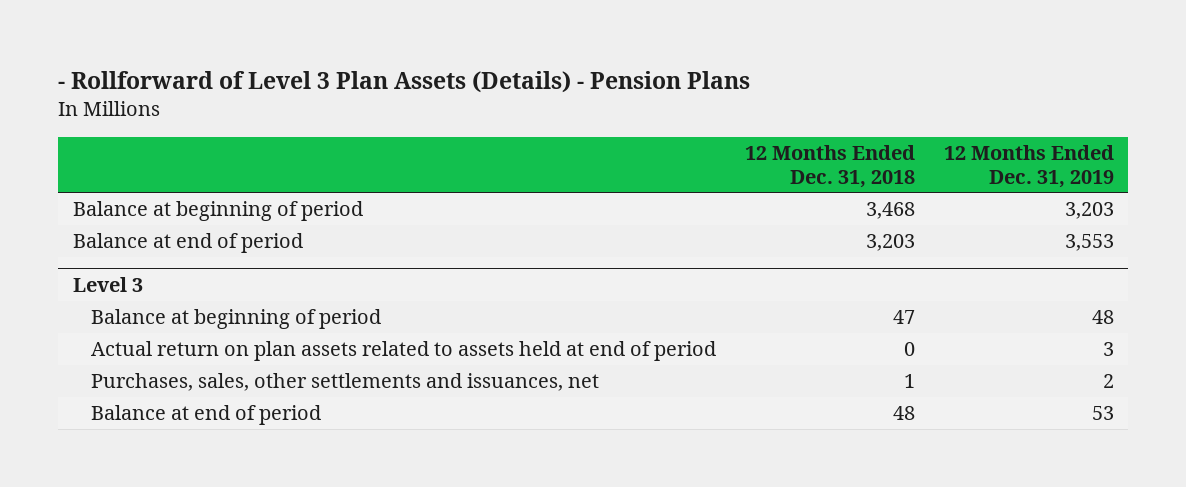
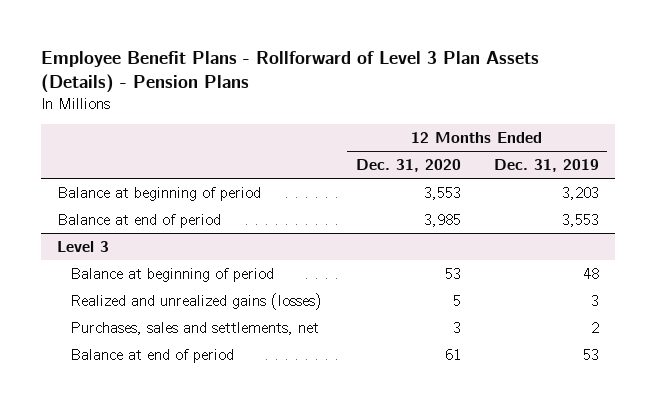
- - Rollforward of Level 3 Plan Assets (Details) - Pension Plans
+ Employee Benefit Plans - Rollforward of Level 3 Plan Assets (Details) - Pension Plans
- | 12 Months Ended Dec. 31, 2018 | 12 Months Ended Dec. 31, 2019
+ | 12 Months Ended Dec. 31, 2020 | 12 Months Ended Dec. 31, 2019
@ Level 3
- Actual return on plan assets related to assets held at end of period | 0 | 3
- Purchases, sales, other settlements and issuances, net | 1 | 2
+ Realized and unrealized gains (losses) | 5 | 3
+ Purchases, sales and settlements, net | 3 | 2

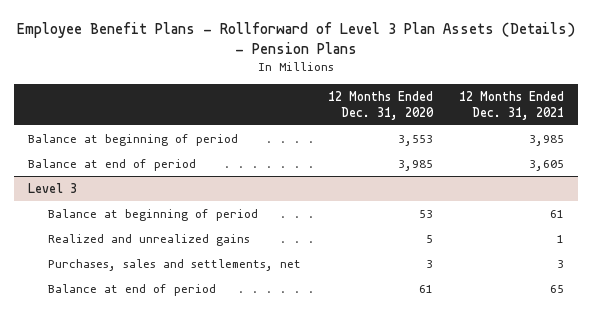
- | 12 Months Ended Dec. 31, 2020 | 12 Months Ended Dec. 31, 2019
+ | 12 Months Ended Dec. 31, 2020 | 12 Months Ended Dec. 31, 2021
@ Level 3
- Realized and unrealized gains (losses) | 5 | 3
+ Realized and unrealized gains | 5 | 1

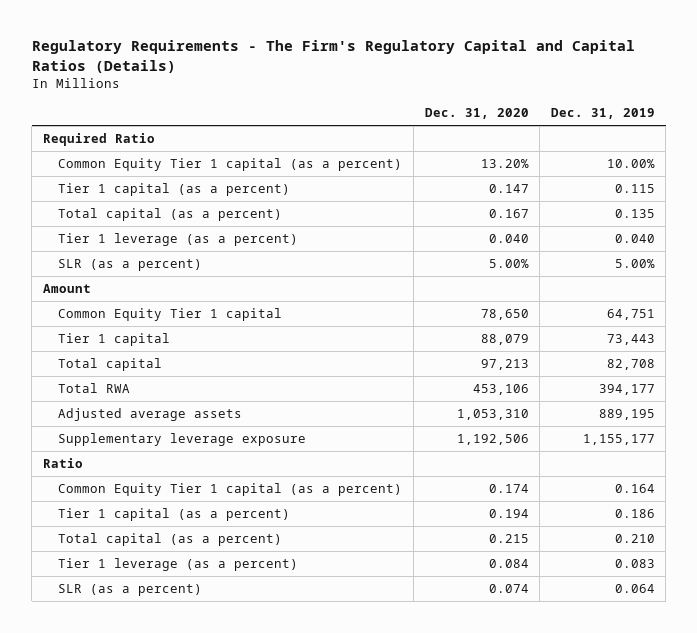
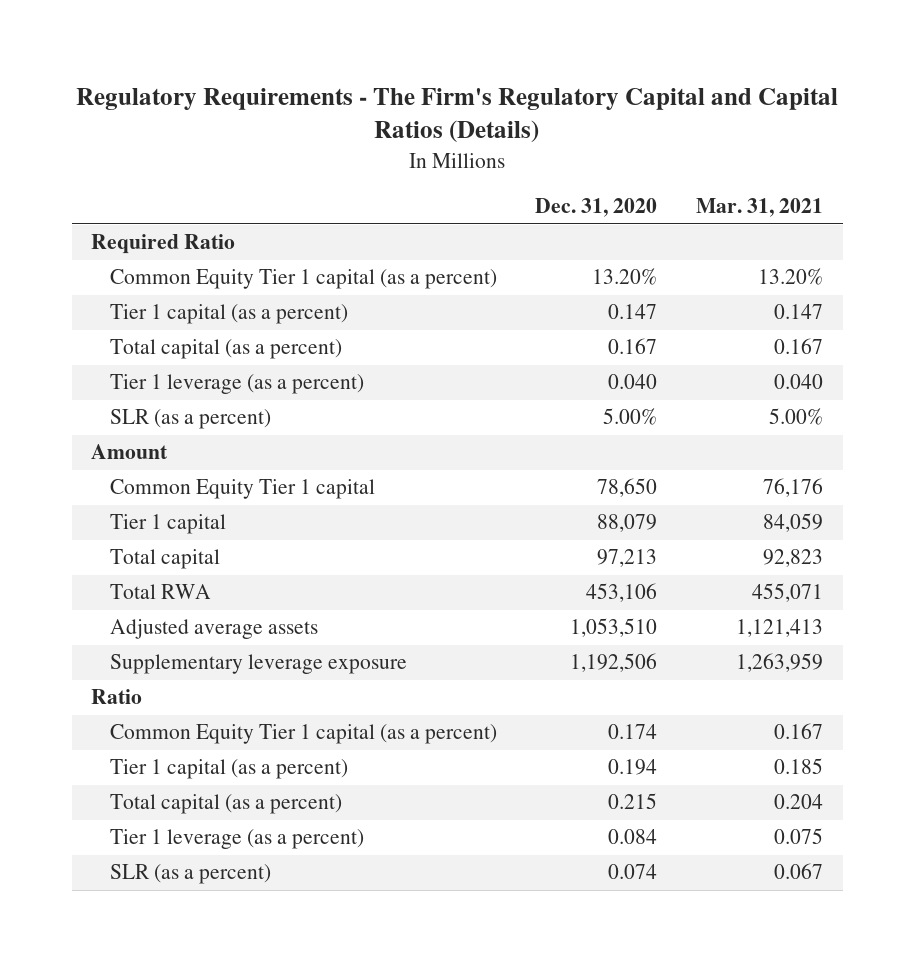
- | Dec. 31, 2020 | Dec. 31, 2019
+ | Dec. 31, 2020 | Mar. 31, 2021
- Adjusted average assets | 1,053,310 | 889,195
+ Adjusted average assets | 1,053,510 | 1,121,413

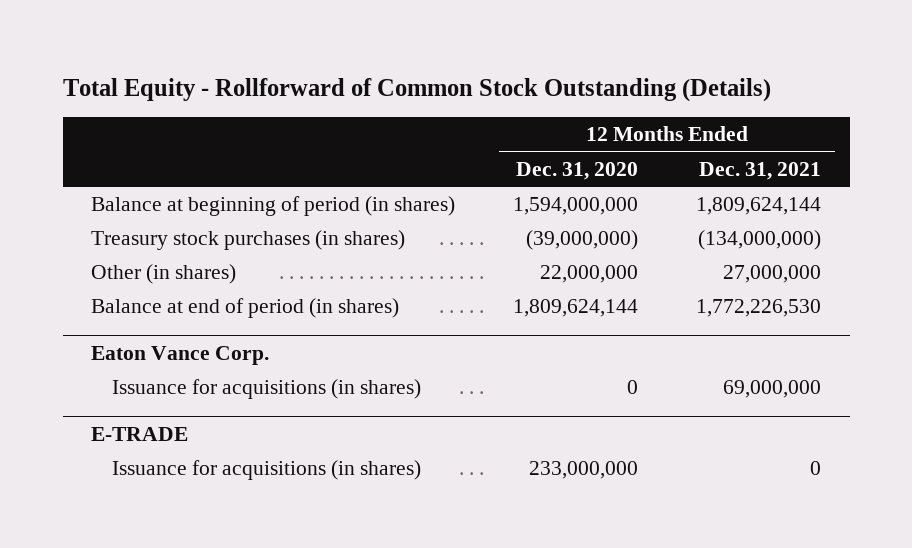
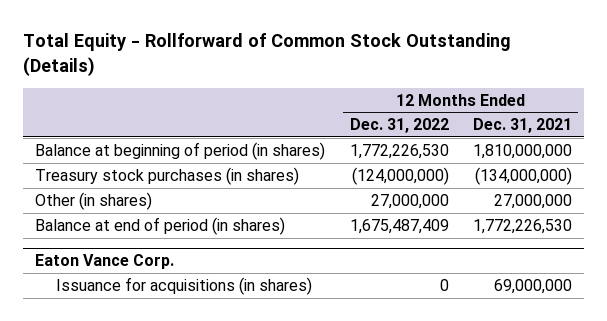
- | 12 Months Ended Dec. 31, 2020 | 12 Months Ended Dec. 31, 2021
+ | 12 Months Ended Dec. 31, 2022 | 12 Months Ended Dec. 31, 2021
- Balance at beginning of period (in shares) | 1,594,000,000 | 1,809,624,144
+ Balance at beginning of period (in shares) | 1,772,226,530 | 1,810,000,000
- E-TRADE
- Issuance for acquisitions (in shares) | 233,000,000 | 0

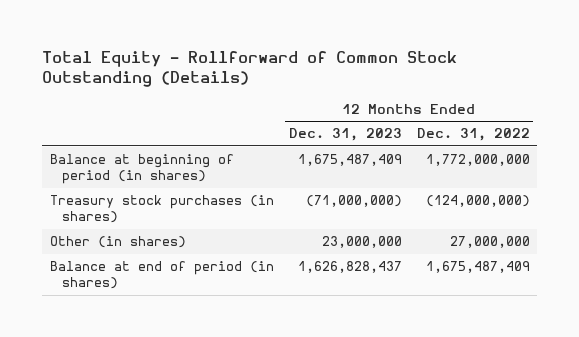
- | 12 Months Ended Dec. 31, 2022 | 12 Months Ended Dec. 31, 2021
+ | 12 Months Ended Dec. 31, 2023 | 12 Months Ended Dec. 31, 2022
- Balance at beginning of period (in shares) | 1,772,226,530 | 1,810,000,000
+ Balance at beginning of period (in shares) | 1,675,487,409 | 1,772,000,000
- Eaton Vance Corp.
- Issuance for acquisitions (in shares) | 0 | 69,000,000

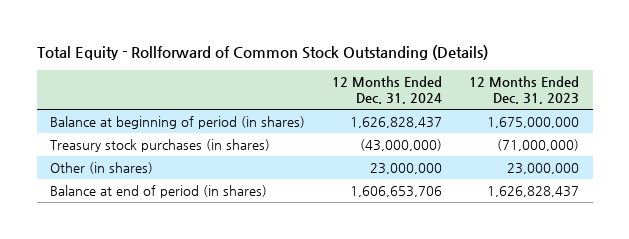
- | 12 Months Ended Dec. 31, 2023 | 12 Months Ended Dec. 31, 2022
+ | 12 Months Ended Dec. 31, 2024 | 12 Months Ended Dec. 31, 2023
- Balance at beginning of period (in shares) | 1,675,487,409 | 1,772,000,000
+ Balance at beginning of period (in shares) | 1,626,828,437 | 1,675,000,000

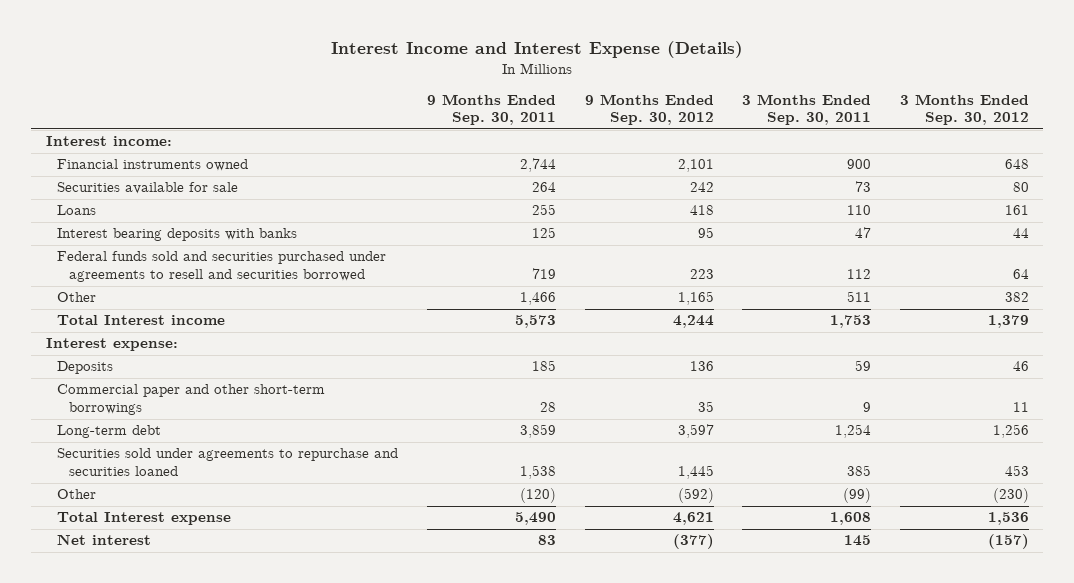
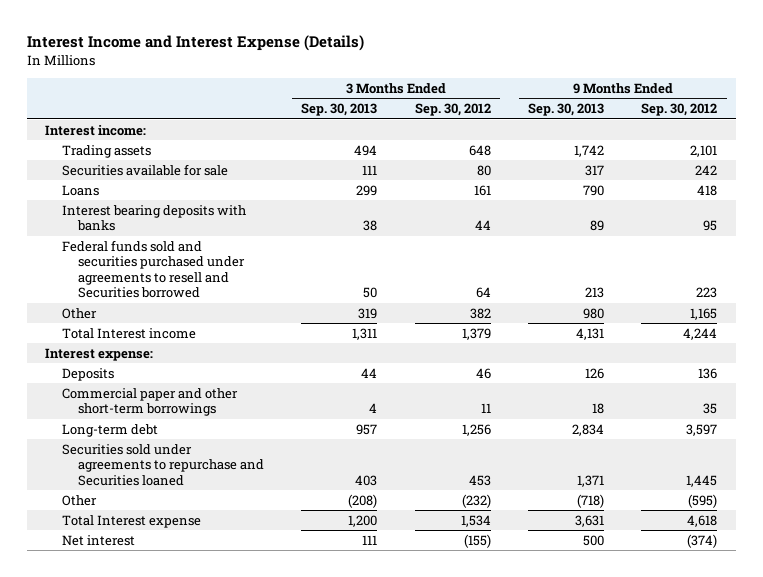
- | 9 Months Ended Sep. 30, 2011 | 9 Months Ended Sep. 30, 2012 | 3 Months Ended Sep. 30, 2011 | 3 Months Ended Sep. 30, 2012
+ | 3 Months Ended Sep. 30, 2013 | 3 Months Ended Sep. 30, 2012 | 9 Months Ended Sep. 30, 2013 | 9 Months Ended Sep. 30, 2012
- Financial instruments owned | 2,744 | 2,101 | 900 | 648
+ Trading assets | 494 | 648 | 1,742 | 2,101
- Federal funds sold and securities purchased under agreements to resell and securities borrowed | 719 | 223 | 112 | 64
+ Federal funds sold and securities purchased under agreements to resell and Securities borrowed | 50 | 64 | 213 | 223
- Securities sold under agreements to repurchase and securities loaned | 1,538 | 1,445 | 385 | 453
- Other | (120) | (592) | (99) | (230)
- Total Interest expense | 5,490 | 4,621 | 1,608 | 1,536
- Net interest | 83 | (377) | 145 | (157)
+ Securities sold under agreements to repurchase and Securities loaned | 403 | 453 | 1,371 | 1,445
+ Other | (208) | (232) | (718) | (595)
+ Total Interest expense | 1,200 | 1,534 | 3,631 | 4,618
+ Net interest | 111 | (155) | 500 | (374)

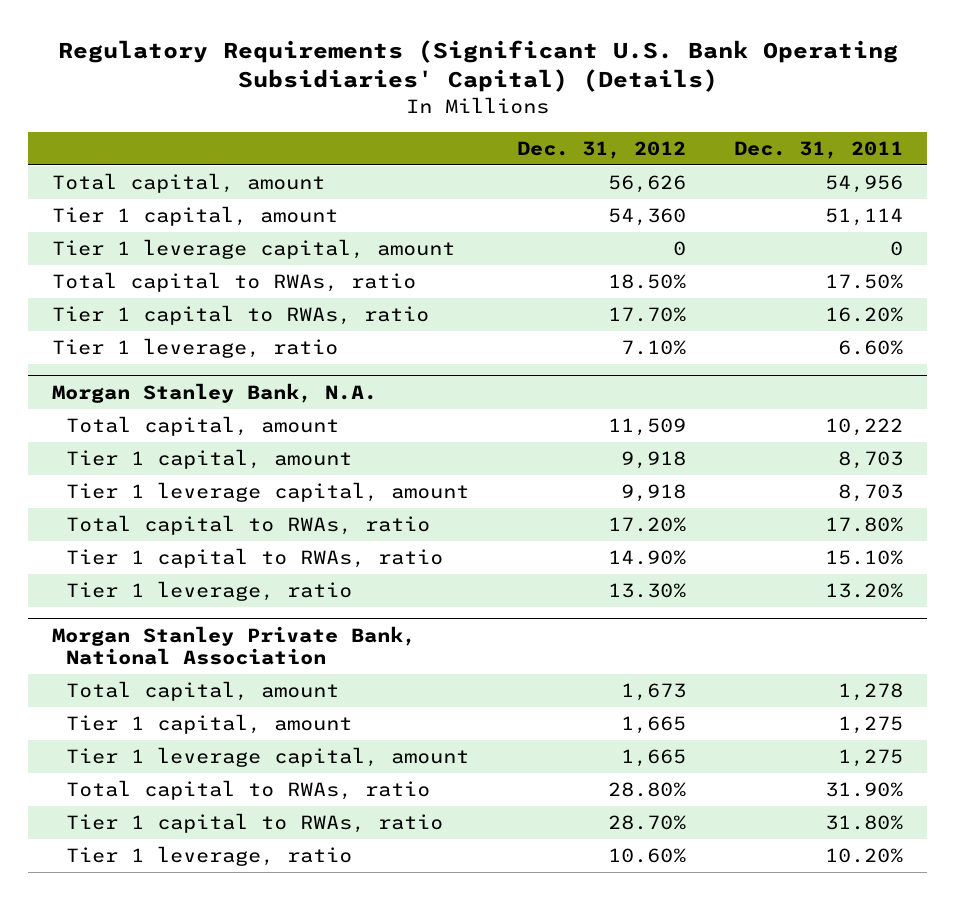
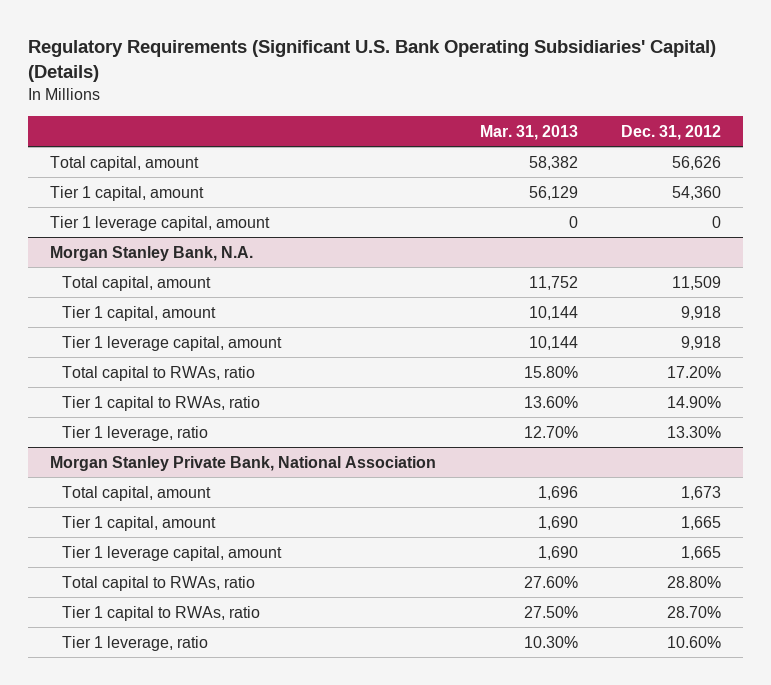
- | Dec. 31, 2012 | Dec. 31, 2011
+ | Mar. 31, 2013 | Dec. 31, 2012
- Total capital to RWAs, ratio | 18.50% | 17.50%
- Tier 1 capital to RWAs, ratio | 17.70% | 16.20%
- Tier 1 leverage, ratio | 7.10% | 6.60%

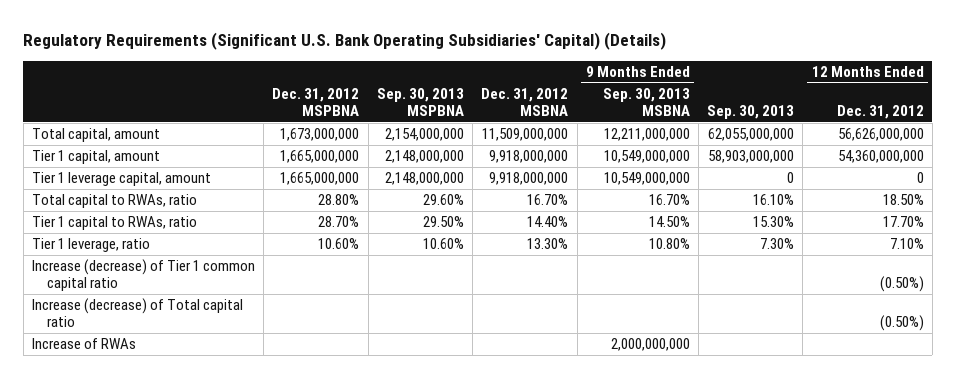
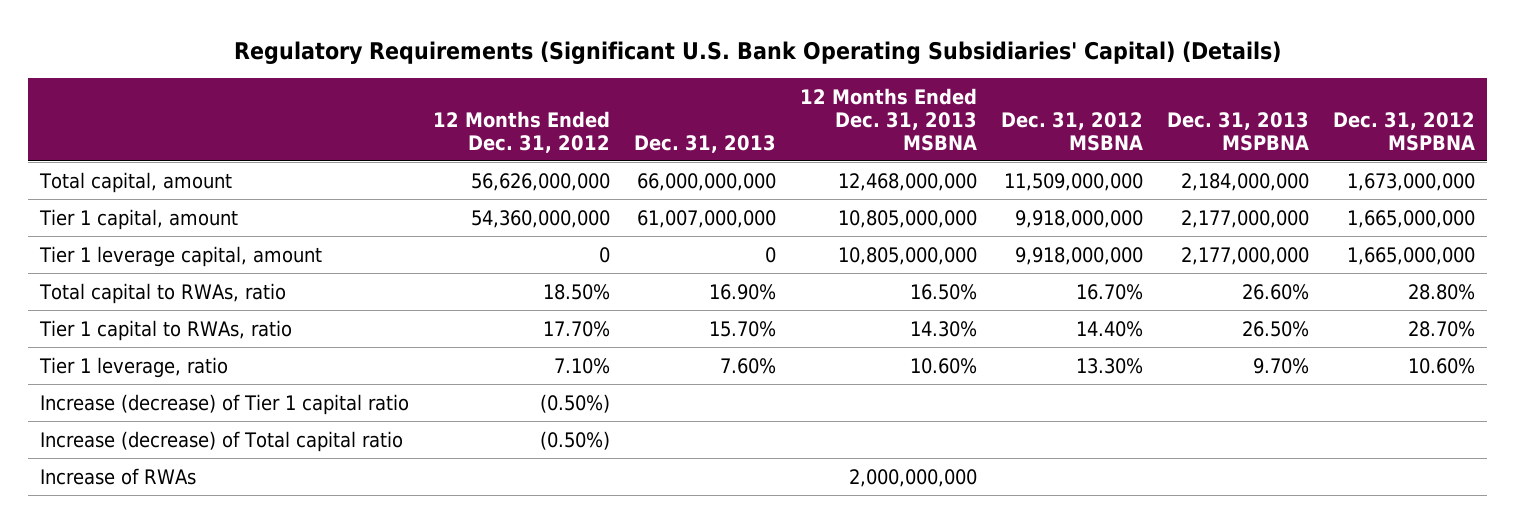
- | Dec. 31, 2012 MSPBNA | Sep. 30, 2013 MSPBNA | Dec. 31, 2012 MSBNA | 9 Months Ended Sep. 30, 2013 MSBNA | Sep. 30, 2013 | 12 Months Ended Dec. 31, 2012
+ | 12 Months Ended Dec. 31, 2012 | Dec. 31, 2013 | 12 Months Ended Dec. 31, 2013 MSBNA | Dec. 31, 2012 MSBNA | Dec. 31, 2013 MSPBNA | Dec. 31, 2012 MSPBNA
- Increase (decrease) of Tier 1 common capital ratio | | | | | | (0.50%)
+ Increase (decrease) of Tier 1 capital ratio | (0.50%) | | | | |

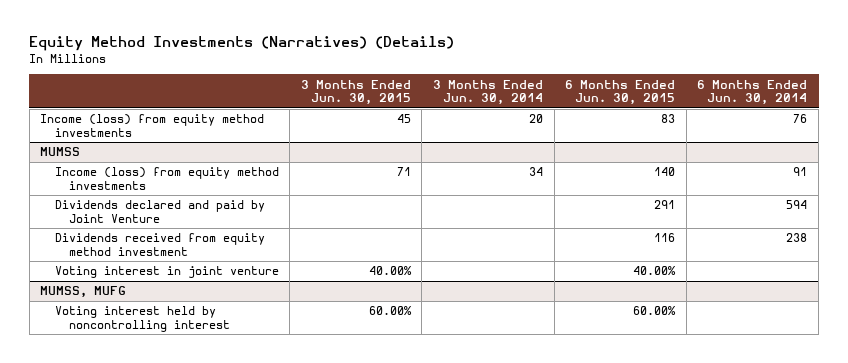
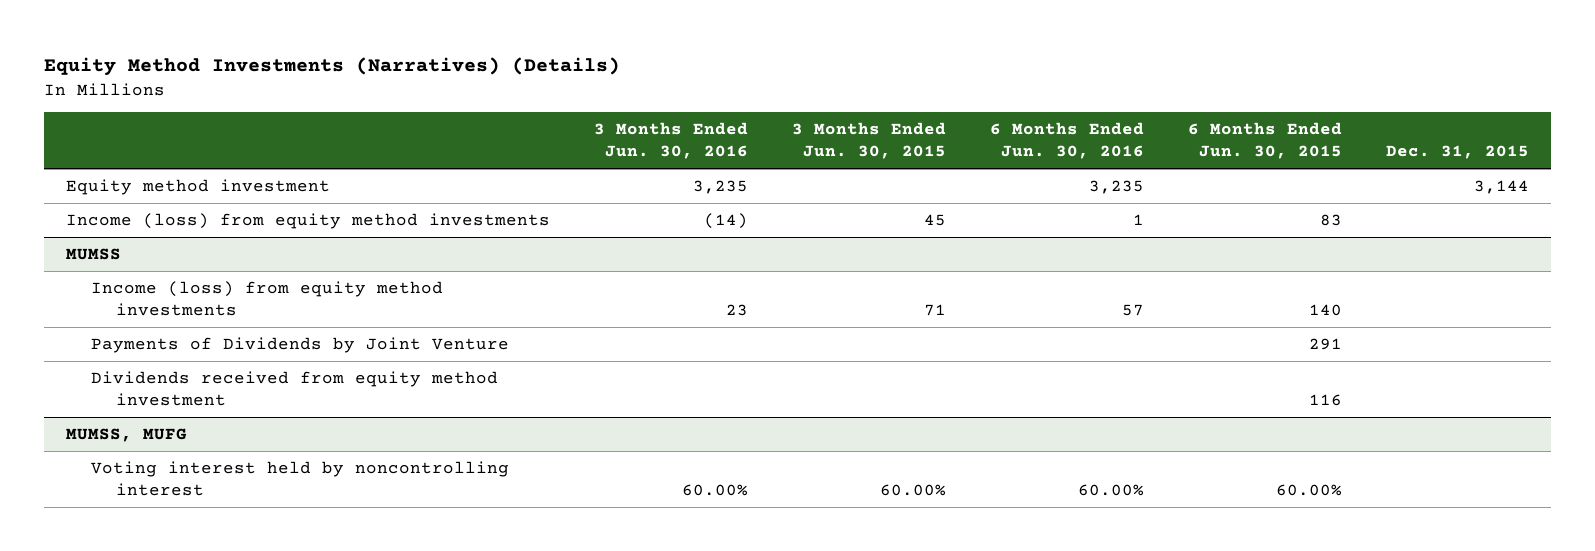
- | 3 Months Ended Jun. 30, 2015 | 3 Months Ended Jun. 30, 2014 | 6 Months Ended Jun. 30, 2015 | 6 Months Ended Jun. 30, 2014
+ | 3 Months Ended Jun. 30, 2016 | 3 Months Ended Jun. 30, 2015 | 6 Months Ended Jun. 30, 2016 | 6 Months Ended Jun. 30, 2015 | Dec. 31, 2015
+ Equity method investment | 3,235 | | 3,235 | | 3,144
@ MUMSS
- Dividends declared and paid by Joint Venture | | | 291 | 594
+ Payments of Dividends by Joint Venture | | | | 291 |
- Voting interest in joint venture | 40.00% | | 40.00% |

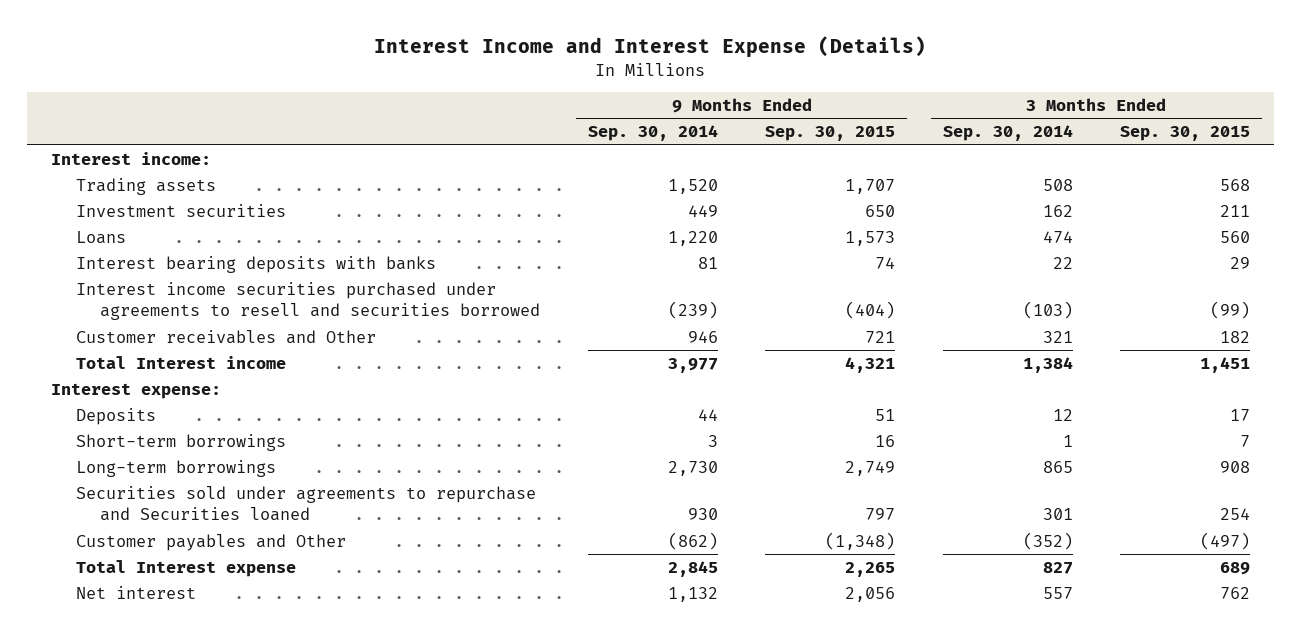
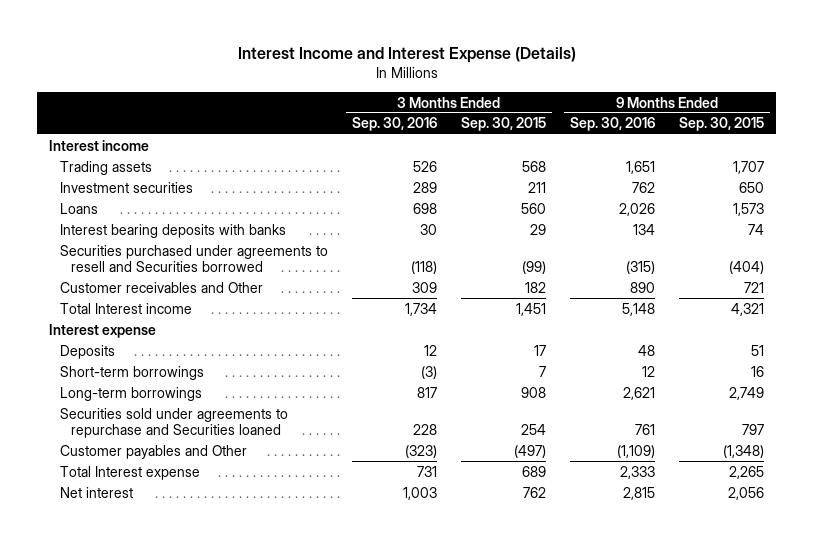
- | 9 Months Ended Sep. 30, 2014 | 9 Months Ended Sep. 30, 2015 | 3 Months Ended Sep. 30, 2014 | 3 Months Ended Sep. 30, 2015
+ | 3 Months Ended Sep. 30, 2016 | 3 Months Ended Sep. 30, 2015 | 9 Months Ended Sep. 30, 2016 | 9 Months Ended Sep. 30, 2015
- Interest income:
+ Interest income
- Interest income securities purchased under agreements to resell and securities borrowed | (239) | (404) | (103) | (99)
+ Securities purchased under agreements to resell and Securities borrowed | (118) | (99) | (315) | (404)
- Interest expense:
+ Interest expense

